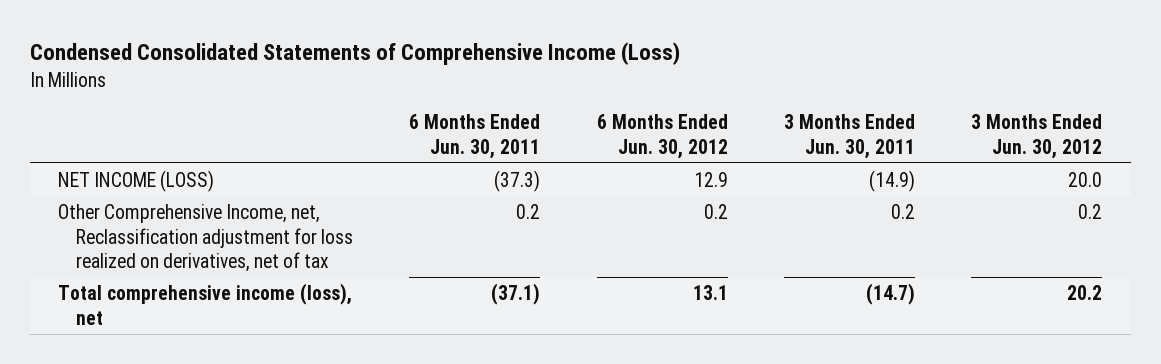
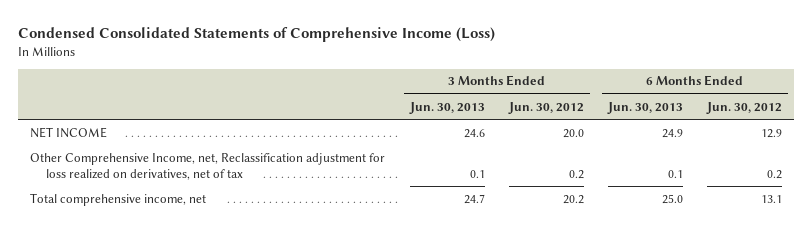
- | 6 Months Ended Jun. 30, 2011 | 6 Months Ended Jun. 30, 2012 | 3 Months Ended Jun. 30, 2011 | 3 Months Ended Jun. 30, 2012
+ | 3 Months Ended Jun. 30, 2013 | 3 Months Ended Jun. 30, 2012 | 6 Months Ended Jun. 30, 2013 | 6 Months Ended Jun. 30, 2012
- NET INCOME (LOSS) | (37.3) | 12.9 | (14.9) | 20.0
+ NET INCOME | 24.6 | 20.0 | 24.9 | 12.9
- Total comprehensive income (loss), net | (37.1) | 13.1 | (14.7) | 20.2
+ Total comprehensive income, net | 24.7 | 20.2 | 25.0 | 13.1

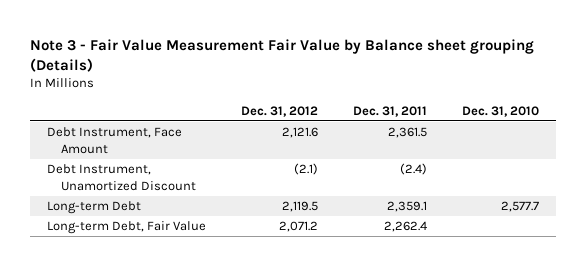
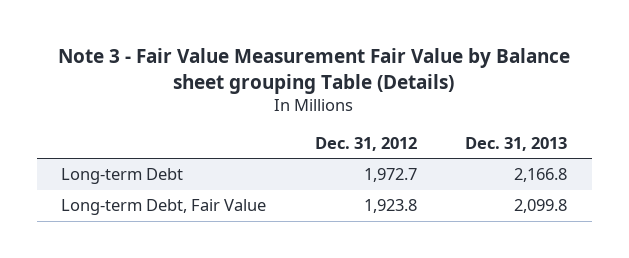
- Note 3 - Fair Value Measurement Fair Value by Balance sheet grouping (Details)
+ Note 3 - Fair Value Measurement Fair Value by Balance sheet grouping Table (Details)
- | Dec. 31, 2012 | Dec. 31, 2011 | Dec. 31, 2010
+ | Dec. 31, 2012 | Dec. 31, 2013
- Debt Instrument, Face Amount | 2,121.6 | 2,361.5 |
- Debt Instrument, Unamortized Discount | (2.1) | (2.4) |
- Long-term Debt | 2,119.5 | 2,359.1 | 2,577.7
- Long-term Debt, Fair Value | 2,071.2 | 2,262.4 |
+ Long-term Debt | 1,972.7 | 2,166.8
+ Long-term Debt, Fair Value | 1,923.8 | 2,099.8

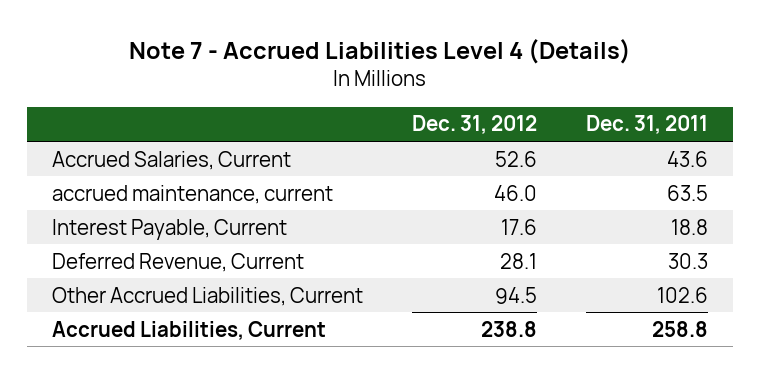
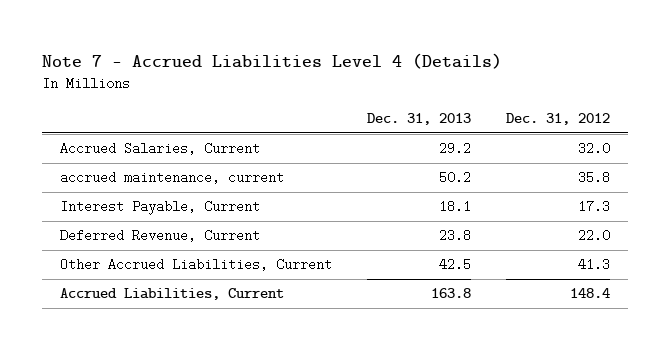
- | Dec. 31, 2012 | Dec. 31, 2011
+ | Dec. 31, 2013 | Dec. 31, 2012
- Accrued Salaries, Current | 52.6 | 43.6
- accrued maintenance, current | 46.0 | 63.5
- Interest Payable, Current | 17.6 | 18.8
- Deferred Revenue, Current | 28.1 | 30.3
- Other Accrued Liabilities, Current | 94.5 | 102.6
- Accrued Liabilities, Current | 238.8 | 258.8
+ Accrued Salaries, Current | 29.2 | 32.0
+ accrued maintenance, current | 50.2 | 35.8
+ Interest Payable, Current | 18.1 | 17.3
+ Deferred Revenue, Current | 23.8 | 22.0
+ Other Accrued Liabilities, Current | 42.5 | 41.3
+ Accrued Liabilities, Current | 163.8 | 148.4

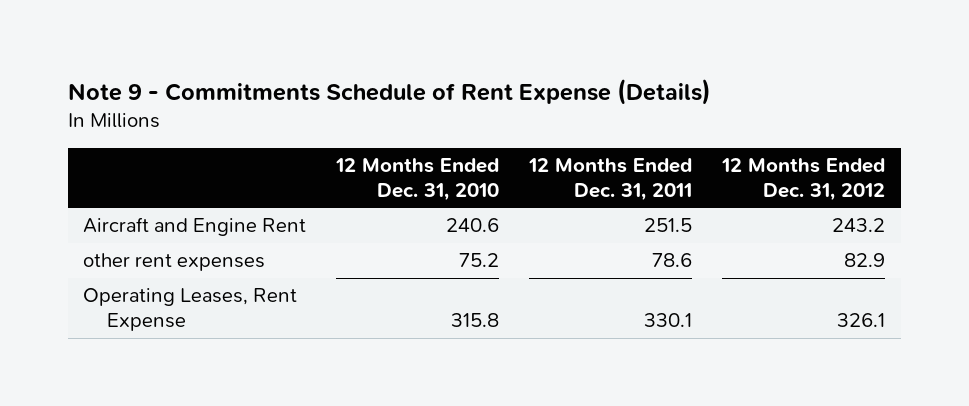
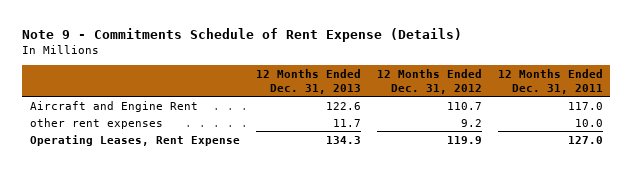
- | 12 Months Ended Dec. 31, 2010 | 12 Months Ended Dec. 31, 2011 | 12 Months Ended Dec. 31, 2012
+ | 12 Months Ended Dec. 31, 2013 | 12 Months Ended Dec. 31, 2012 | 12 Months Ended Dec. 31, 2011
- Aircraft and Engine Rent | 240.6 | 251.5 | 243.2
- other rent expenses | 75.2 | 78.6 | 82.9
- Operating Leases, Rent Expense | 315.8 | 330.1 | 326.1
+ Aircraft and Engine Rent | 122.6 | 110.7 | 117.0
+ other rent expenses | 11.7 | 9.2 | 10.0
+ Operating Leases, Rent Expense | 134.3 | 119.9 | 127.0

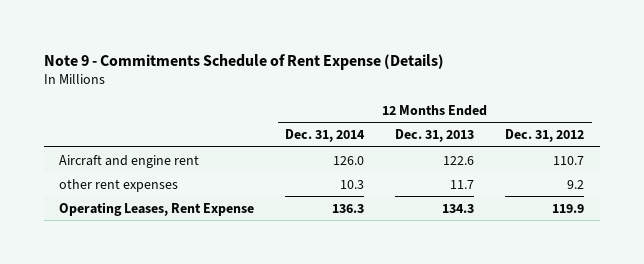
- | 12 Months Ended Dec. 31, 2013 | 12 Months Ended Dec. 31, 2012 | 12 Months Ended Dec. 31, 2011
+ | 12 Months Ended Dec. 31, 2014 | 12 Months Ended Dec. 31, 2013 | 12 Months Ended Dec. 31, 2012
- Aircraft and Engine Rent | 122.6 | 110.7 | 117.0
+ Aircraft and engine rent | 126.0 | 122.6 | 110.7

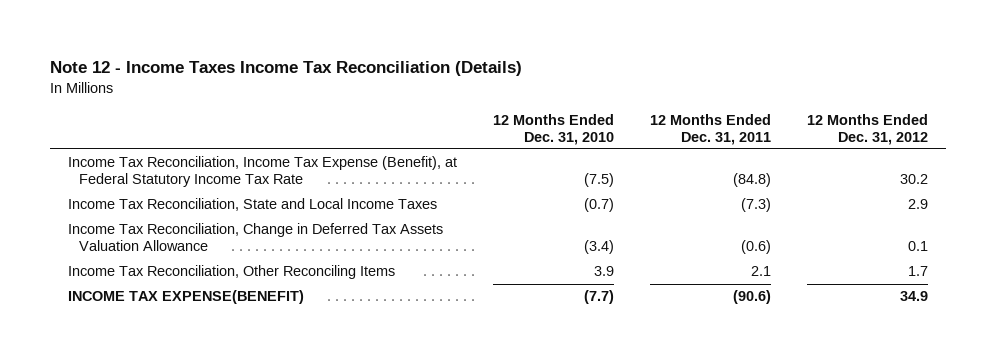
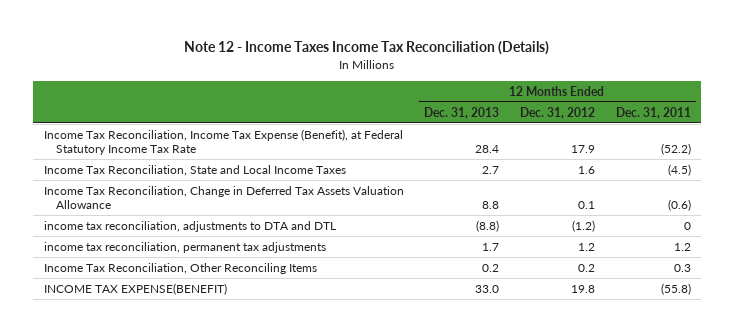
- | 12 Months Ended Dec. 31, 2010 | 12 Months Ended Dec. 31, 2011 | 12 Months Ended Dec. 31, 2012
+ | 12 Months Ended Dec. 31, 2013 | 12 Months Ended Dec. 31, 2012 | 12 Months Ended Dec. 31, 2011
- Income Tax Reconciliation, Income Tax Expense (Benefit), at Federal Statutory Income Tax Rate | (7.5) | (84.8) | 30.2
- Income Tax Reconciliation, State and Local Income Taxes | (0.7) | (7.3) | 2.9
+ Income Tax Reconciliation, Income Tax Expense (Benefit), at Federal Statutory Income Tax Rate | 28.4 | 17.9 | (52.2)
+ Income Tax Reconciliation, State and Local Income Taxes | 2.7 | 1.6 | (4.5)
- Income Tax Reconciliation, Other Reconciling Items | 3.9 | 2.1 | 1.7
- INCOME TAX EXPENSE(BENEFIT) | (7.7) | (90.6) | 34.9
+ income tax reconciliation, adjustments to DTA and DTL | (8.8) | (1.2) | 0
+ income tax reconciliation, permanent tax adjustments | 1.7 | 1.2 | 1.2
+ Income Tax Reconciliation, Other Reconciling Items | 0.2 | 0.2 | 0.3
+ INCOME TAX EXPENSE(BENEFIT) | 33.0 | 19.8 | (55.8)

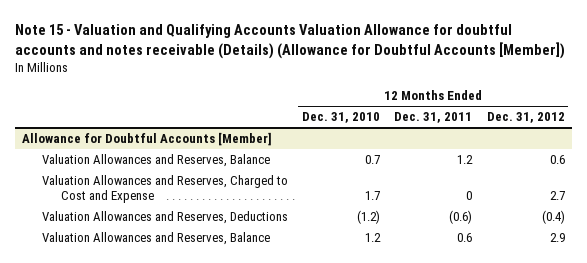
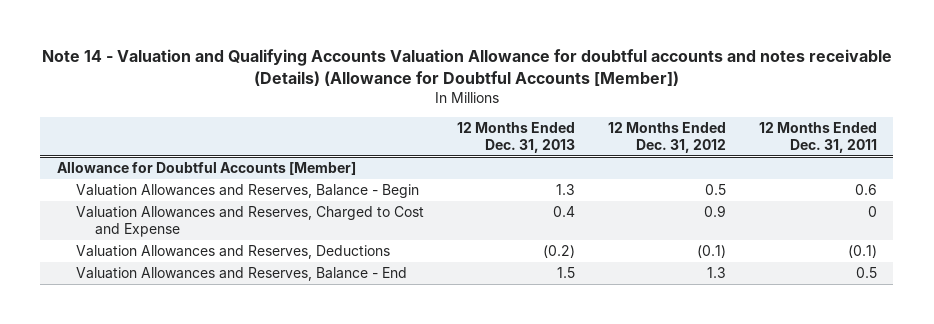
- Note 15 - Valuation and Qualifying Accounts Valuation Allowance for doubtful accounts and notes receivable (Details) (Allowance for Doubtful Accounts [Member])
+ Note 14 - Valuation and Qualifying Accounts Valuation Allowance for doubtful accounts and notes receivable (Details) (Allowance for Doubtful Accounts [Member])
- | 12 Months Ended Dec. 31, 2010 | 12 Months Ended Dec. 31, 2011 | 12 Months Ended Dec. 31, 2012
+ | 12 Months Ended Dec. 31, 2013 | 12 Months Ended Dec. 31, 2012 | 12 Months Ended Dec. 31, 2011
@ Allowance for Doubtful Accounts [Member]
- Valuation Allowances and Reserves, Balance | 0.7 | 1.2 | 0.6
- Valuation Allowances and Reserves, Charged to Cost and Expense | 1.7 | 0 | 2.7
- Valuation Allowances and Reserves, Deductions | (1.2) | (0.6) | (0.4)
- Valuation Allowances and Reserves, Balance | 1.2 | 0.6 | 2.9
+ Valuation Allowances and Reserves, Balance - Begin | 1.3 | 0.5 | 0.6
+ Valuation Allowances and Reserves, Charged to Cost and Expense | 0.4 | 0.9 | 0
+ Valuation Allowances and Reserves, Deductions | (0.2) | (0.1) | (0.1)
+ Valuation Allowances and Reserves, Balance - End | 1.5 | 1.3 | 0.5

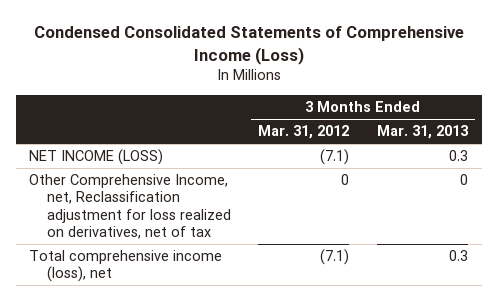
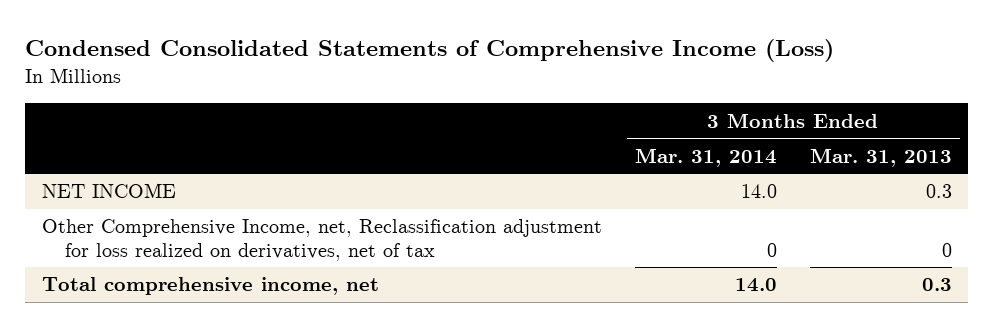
- | 3 Months Ended Mar. 31, 2012 | 3 Months Ended Mar. 31, 2013
+ | 3 Months Ended Mar. 31, 2014 | 3 Months Ended Mar. 31, 2013
- NET INCOME (LOSS) | (7.1) | 0.3
+ NET INCOME | 14.0 | 0.3
- Total comprehensive income (loss), net | (7.1) | 0.3
+ Total comprehensive income, net | 14.0 | 0.3

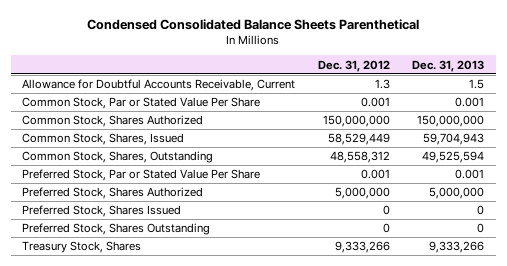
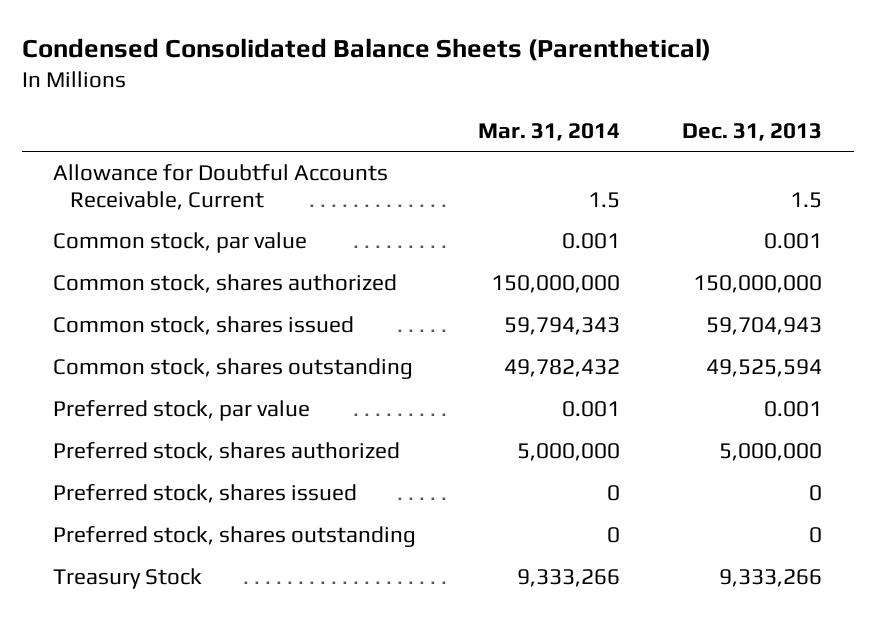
- Condensed Consolidated Balance Sheets Parenthetical
+ Condensed Consolidated Balance Sheets (Parenthetical)
- | Dec. 31, 2012 | Dec. 31, 2013
+ | Mar. 31, 2014 | Dec. 31, 2013
- Common Stock, Par or Stated Value Per Share | 0.001 | 0.001
- Common Stock, Shares Authorized | 150,000,000 | 150,000,000
- Common Stock, Shares, Issued | 58,529,449 | 59,704,943
- Common Stock, Shares, Outstanding | 48,558,312 | 49,525,594
- Preferred Stock, Par or Stated Value Per Share | 0.001 | 0.001
- Preferred Stock, Shares Authorized | 5,000,000 | 5,000,000
- Preferred Stock, Shares Issued | 0 | 0
- Preferred Stock, Shares Outstanding | 0 | 0
- Treasury Stock, Shares | 9,333,266 | 9,333,266
+ Common stock, par value | 0.001 | 0.001
+ Common stock, shares authorized | 150,000,000 | 150,000,000
+ Common stock, shares issued | 59,794,343 | 59,704,943
+ Common stock, shares outstanding | 49,782,432 | 49,525,594
+ Preferred stock, par value | 0.001 | 0.001
+ Preferred stock, shares authorized | 5,000,000 | 5,000,000
+ Preferred stock, shares issued | 0 | 0
+ Preferred stock, shares outstanding | 0 | 0
+ Treasury Stock | 9,333,266 | 9,333,266

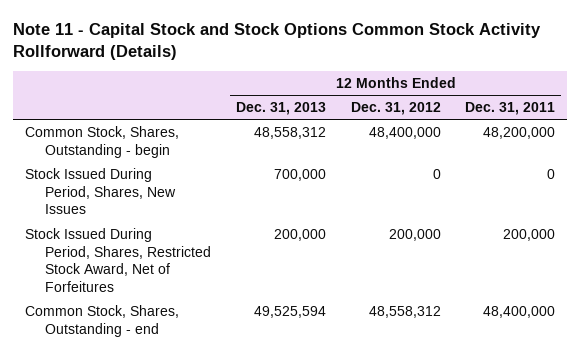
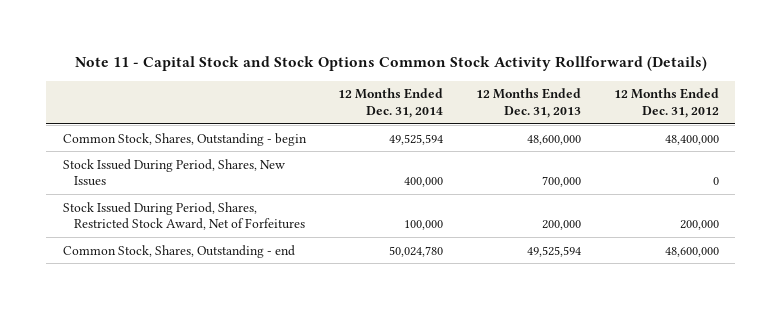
- | 12 Months Ended Dec. 31, 2013 | 12 Months Ended Dec. 31, 2012 | 12 Months Ended Dec. 31, 2011
+ | 12 Months Ended Dec. 31, 2014 | 12 Months Ended Dec. 31, 2013 | 12 Months Ended Dec. 31, 2012
- Common Stock, Shares, Outstanding - begin | 48,558,312 | 48,400,000 | 48,200,000
+ Common Stock, Shares, Outstanding - begin | 49,525,594 | 48,600,000 | 48,400,000
- Common Stock, Shares, Outstanding - end | 49,525,594 | 48,558,312 | 48,400,000
+ Common Stock, Shares, Outstanding - end | 50,024,780 | 49,525,594 | 48,600,000

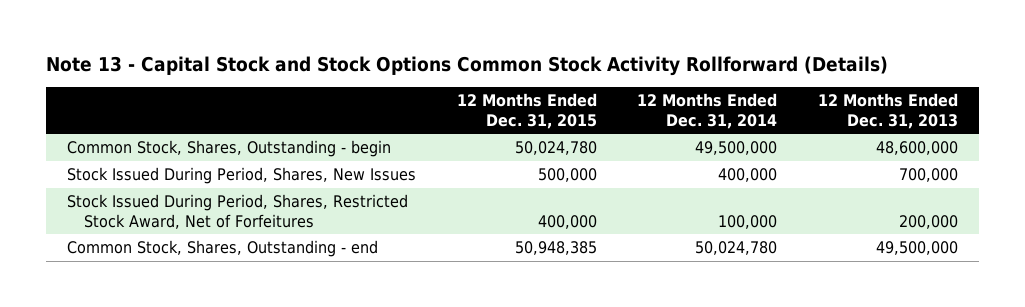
- Note 11 - Capital Stock and Stock Options Common Stock Activity Rollforward (Details)
+ Note 13 - Capital Stock and Stock Options Common Stock Activity Rollforward (Details)
- | 12 Months Ended Dec. 31, 2014 | 12 Months Ended Dec. 31, 2013 | 12 Months Ended Dec. 31, 2012
+ | 12 Months Ended Dec. 31, 2015 | 12 Months Ended Dec. 31, 2014 | 12 Months Ended Dec. 31, 2013
- Common Stock, Shares, Outstanding - begin | 49,525,594 | 48,600,000 | 48,400,000
+ Common Stock, Shares, Outstanding - begin | 50,024,780 | 49,500,000 | 48,600,000
- Common Stock, Shares, Outstanding - end | 50,024,780 | 49,525,594 | 48,600,000
+ Common Stock, Shares, Outstanding - end | 50,948,385 | 50,024,780 | 49,500,000

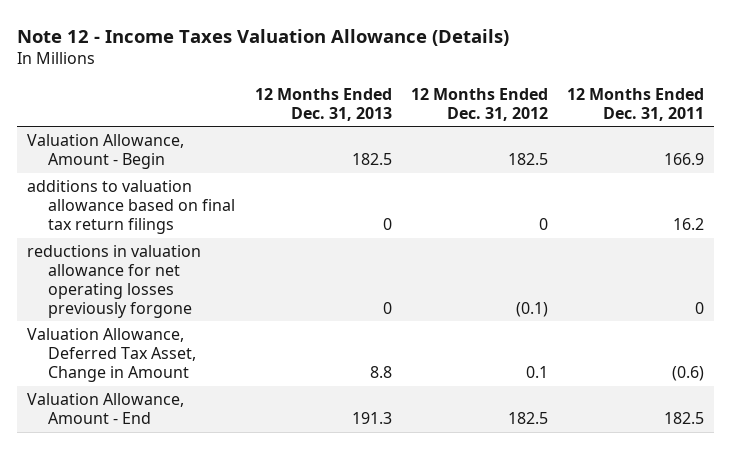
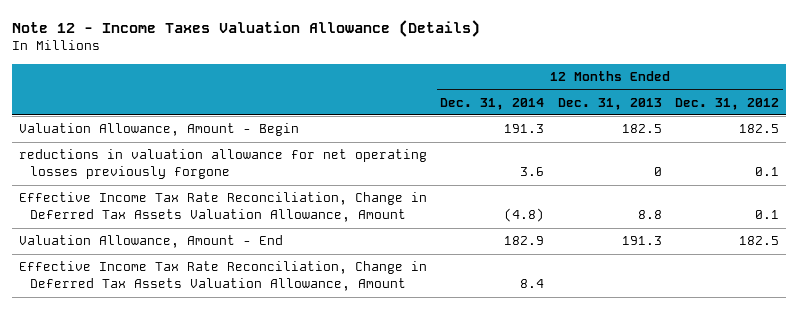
- | 12 Months Ended Dec. 31, 2013 | 12 Months Ended Dec. 31, 2012 | 12 Months Ended Dec. 31, 2011
+ | 12 Months Ended Dec. 31, 2014 | 12 Months Ended Dec. 31, 2013 | 12 Months Ended Dec. 31, 2012
- additions to valuation allowance based on final tax return filings | 0 | 0 | 16.2
- reductions in valuation allowance for net operating losses previously forgone | 0 | (0.1) | 0
- Valuation Allowance, Deferred Tax Asset, Change in Amount | 8.8 | 0.1 | (0.6)
+ reductions in valuation allowance for net operating losses previously forgone | 3.6 | 0 | 0.1
+ Effective Income Tax Rate Reconciliation, Change in Deferred Tax Assets Valuation Allowance, Amount | (4.8) | 8.8 | 0.1
+ Effective Income Tax Rate Reconciliation, Change in Deferred Tax Assets Valuation Allowance, Amount | 8.4 | |

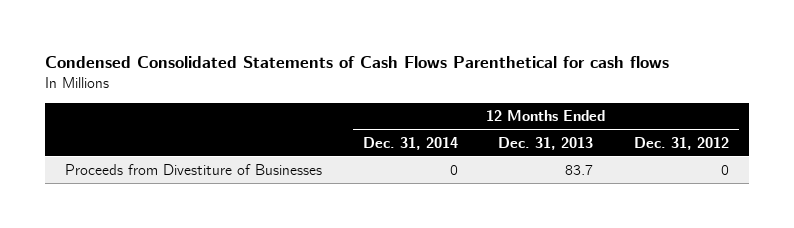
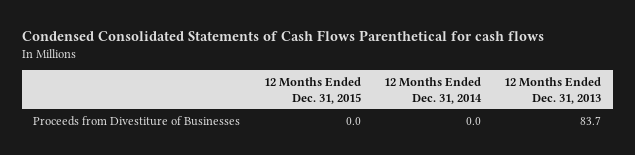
- | 12 Months Ended Dec. 31, 2014 | 12 Months Ended Dec. 31, 2013 | 12 Months Ended Dec. 31, 2012
+ | 12 Months Ended Dec. 31, 2015 | 12 Months Ended Dec. 31, 2014 | 12 Months Ended Dec. 31, 2013
- Proceeds from Divestiture of Businesses | 0 | 83.7 | 0
+ Proceeds from Divestiture of Businesses | 0.0 | 0.0 | 83.7

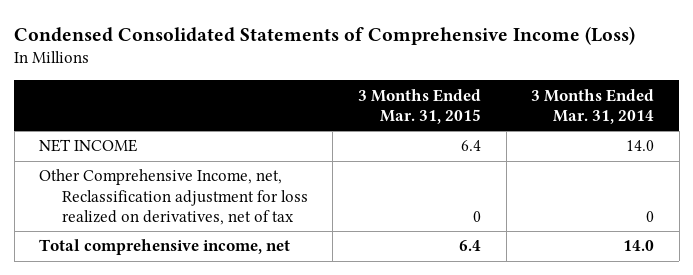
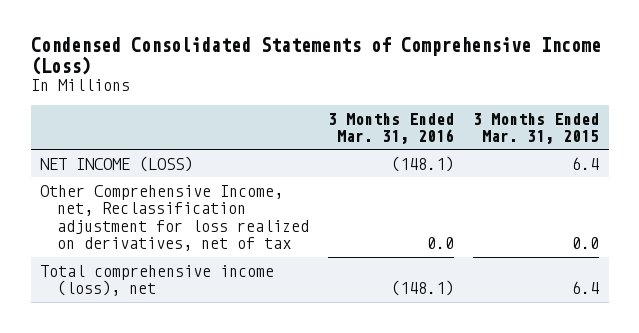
- | 3 Months Ended Mar. 31, 2015 | 3 Months Ended Mar. 31, 2014
+ | 3 Months Ended Mar. 31, 2016 | 3 Months Ended Mar. 31, 2015
- NET INCOME | 6.4 | 14.0
- Other Comprehensive Income, net, Reclassification adjustment for loss realized on derivatives, net of tax | 0 | 0
- Total comprehensive income, net | 6.4 | 14.0
+ NET INCOME (LOSS) | (148.1) | 6.4
+ Other Comprehensive Income, net, Reclassification adjustment for loss realized on derivatives, net of tax | 0.0 | 0.0
+ Total comprehensive income (loss), net | (148.1) | 6.4

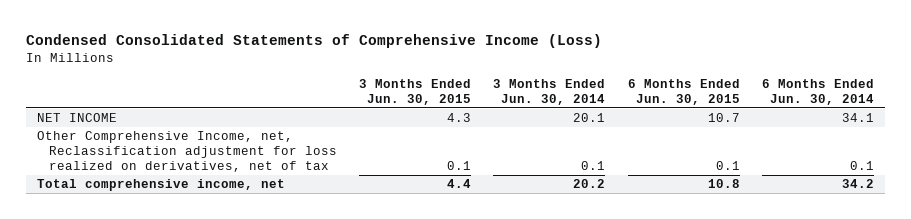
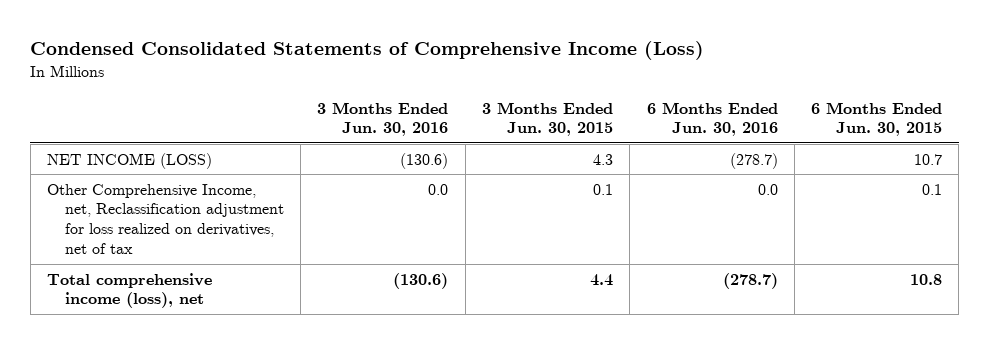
- | 3 Months Ended Jun. 30, 2015 | 3 Months Ended Jun. 30, 2014 | 6 Months Ended Jun. 30, 2015 | 6 Months Ended Jun. 30, 2014
+ | 3 Months Ended Jun. 30, 2016 | 3 Months Ended Jun. 30, 2015 | 6 Months Ended Jun. 30, 2016 | 6 Months Ended Jun. 30, 2015
- NET INCOME | 4.3 | 20.1 | 10.7 | 34.1
+ NET INCOME (LOSS) | (130.6) | 4.3 | (278.7) | 10.7
- Total comprehensive income, net | 4.4 | 20.2 | 10.8 | 34.2
+ Total comprehensive income (loss), net | (130.6) | 4.4 | (278.7) | 10.8

